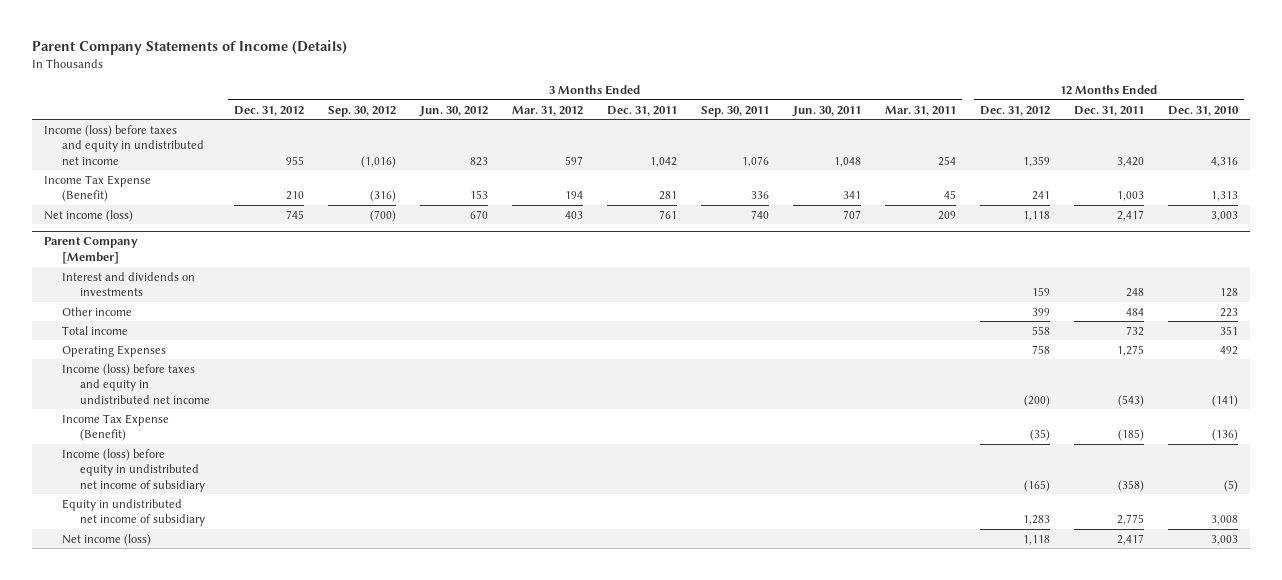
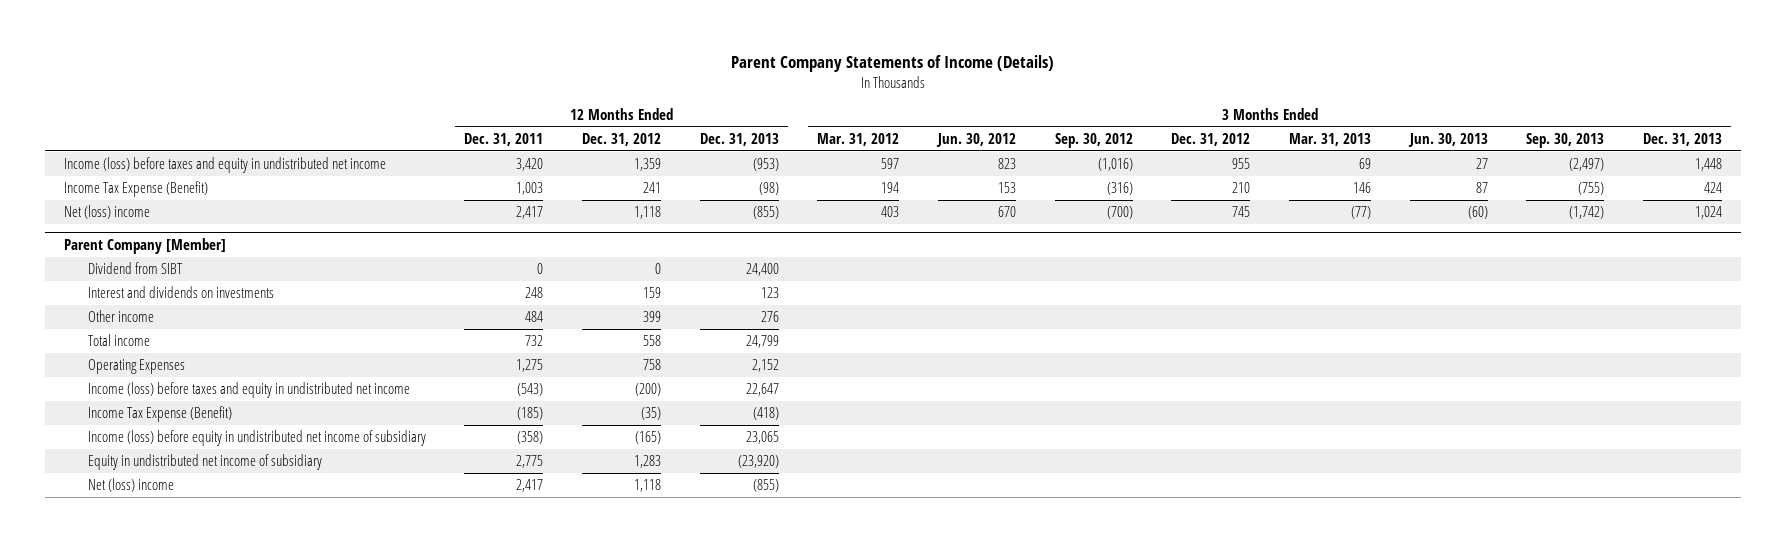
- | 3 Months Ended Dec. 31, 2012 | 3 Months Ended Sep. 30, 2012 | 3 Months Ended Jun. 30, 2012 | 3 Months Ended Mar. 31, 2012 | 3 Months Ended Dec. 31, 2011 | 3 Months Ended Sep. 30, 2011 | 3 Months Ended Jun. 30, 2011 | 3 Months Ended Mar. 31, 2011 | 12 Months Ended Dec. 31, 2012 | 12 Months Ended Dec. 31, 2011 | 12 Months Ended Dec. 31, 2010
+ | 12 Months Ended Dec. 31, 2011 | 12 Months Ended Dec. 31, 2012 | 12 Months Ended Dec. 31, 2013 | 3 Months Ended Mar. 31, 2012 | 3 Months Ended Jun. 30, 2012 | 3 Months Ended Sep. 30, 2012 | 3 Months Ended Dec. 31, 2012 | 3 Months Ended Mar. 31, 2013 | 3 Months Ended Jun. 30, 2013 | 3 Months Ended Sep. 30, 2013 | 3 Months Ended Dec. 31, 2013
- Net income (loss) | 745 | (700) | 670 | 403 | 761 | 740 | 707 | 209 | 1,118 | 2,417 | 3,003
+ Net (loss) income | 2,417 | 1,118 | (855) | 403 | 670 | (700) | 745 | (77) | (60) | (1,742) | 1,024
@ Parent Company [Member]
+ Dividend from SIBT | 0 | 0 | 24,400 | | | | | | | |
- Net income (loss) | | | | | | | | | 1,118 | 2,417 | 3,003
+ Net (loss) income | 2,417 | 1,118 | (855) | | | | | | | |

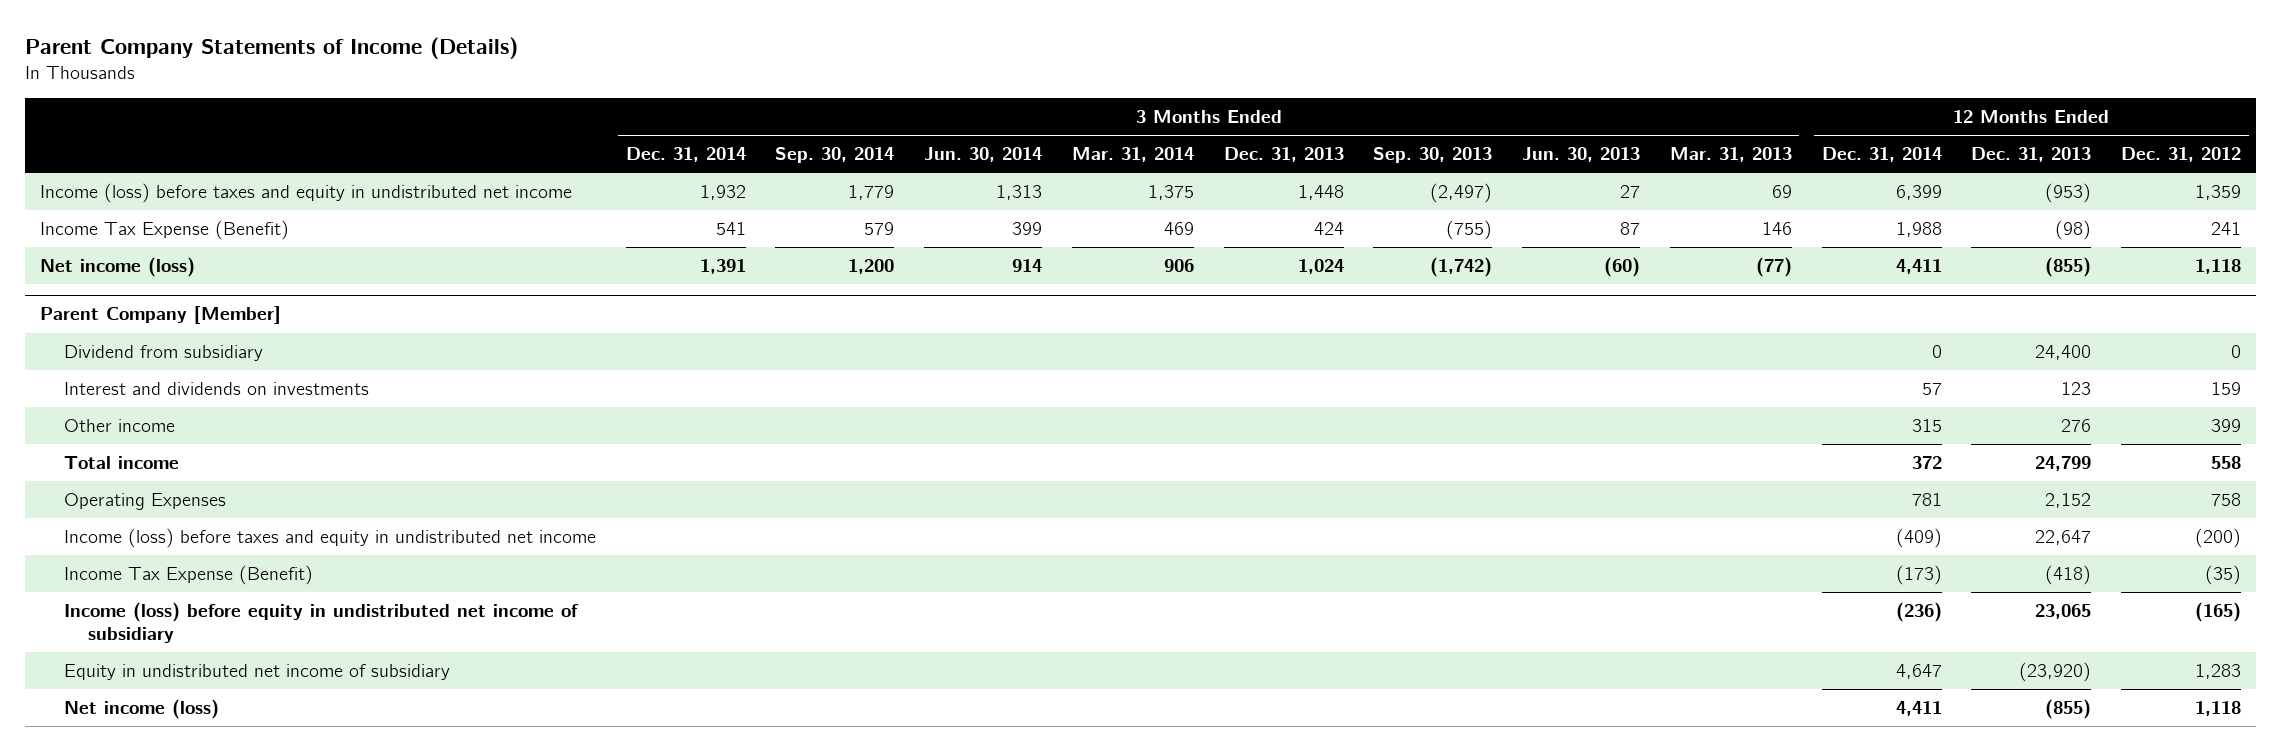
- | 12 Months Ended Dec. 31, 2011 | 12 Months Ended Dec. 31, 2012 | 12 Months Ended Dec. 31, 2013 | 3 Months Ended Mar. 31, 2012 | 3 Months Ended Jun. 30, 2012 | 3 Months Ended Sep. 30, 2012 | 3 Months Ended Dec. 31, 2012 | 3 Months Ended Mar. 31, 2013 | 3 Months Ended Jun. 30, 2013 | 3 Months Ended Sep. 30, 2013 | 3 Months Ended Dec. 31, 2013
+ | 3 Months Ended Dec. 31, 2014 | 3 Months Ended Sep. 30, 2014 | 3 Months Ended Jun. 30, 2014 | 3 Months Ended Mar. 31, 2014 | 3 Months Ended Dec. 31, 2013 | 3 Months Ended Sep. 30, 2013 | 3 Months Ended Jun. 30, 2013 | 3 Months Ended Mar. 31, 2013 | 12 Months Ended Dec. 31, 2014 | 12 Months Ended Dec. 31, 2013 | 12 Months Ended Dec. 31, 2012
- Net (loss) income | 2,417 | 1,118 | (855) | 403 | 670 | (700) | 745 | (77) | (60) | (1,742) | 1,024
+ Net income (loss) | 1,391 | 1,200 | 914 | 906 | 1,024 | (1,742) | (60) | (77) | 4,411 | (855) | 1,118
@ Parent Company [Member]
- Dividend from SIBT | 0 | 0 | 24,400 | | | | | | | |
+ Dividend from subsidiary | | | | | | | | | 0 | 24,400 | 0
- Net (loss) income | 2,417 | 1,118 | (855) | | | | | | | |
+ Net income (loss) | | | | | | | | | 4,411 | (855) | 1,118

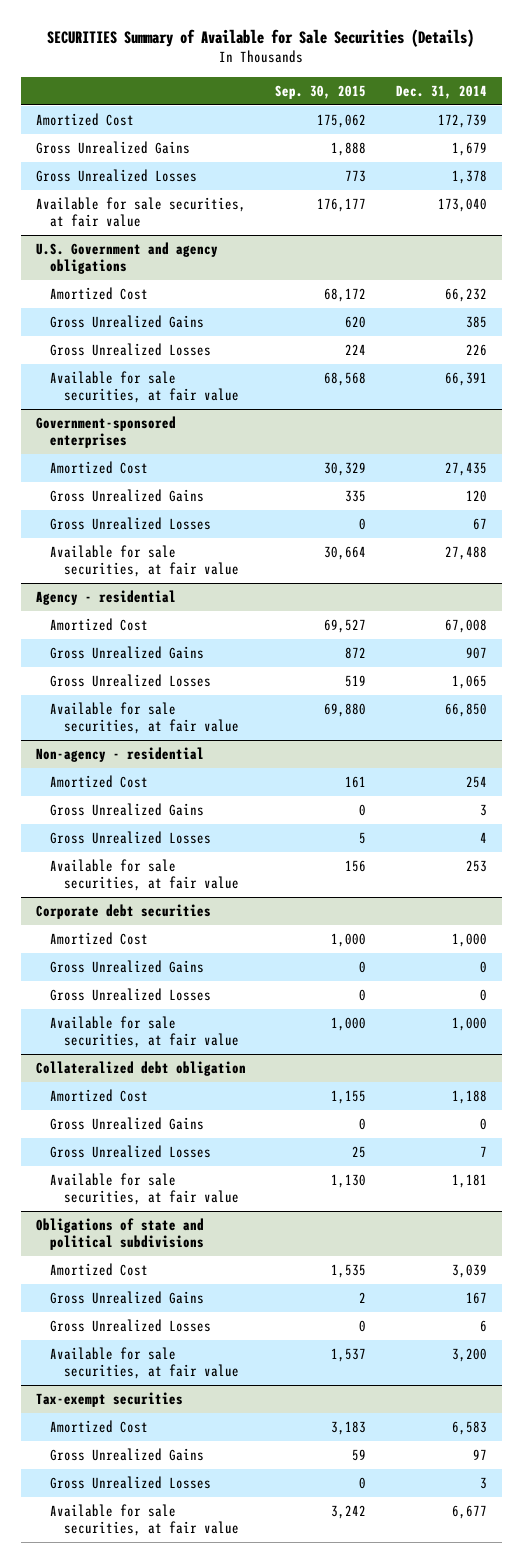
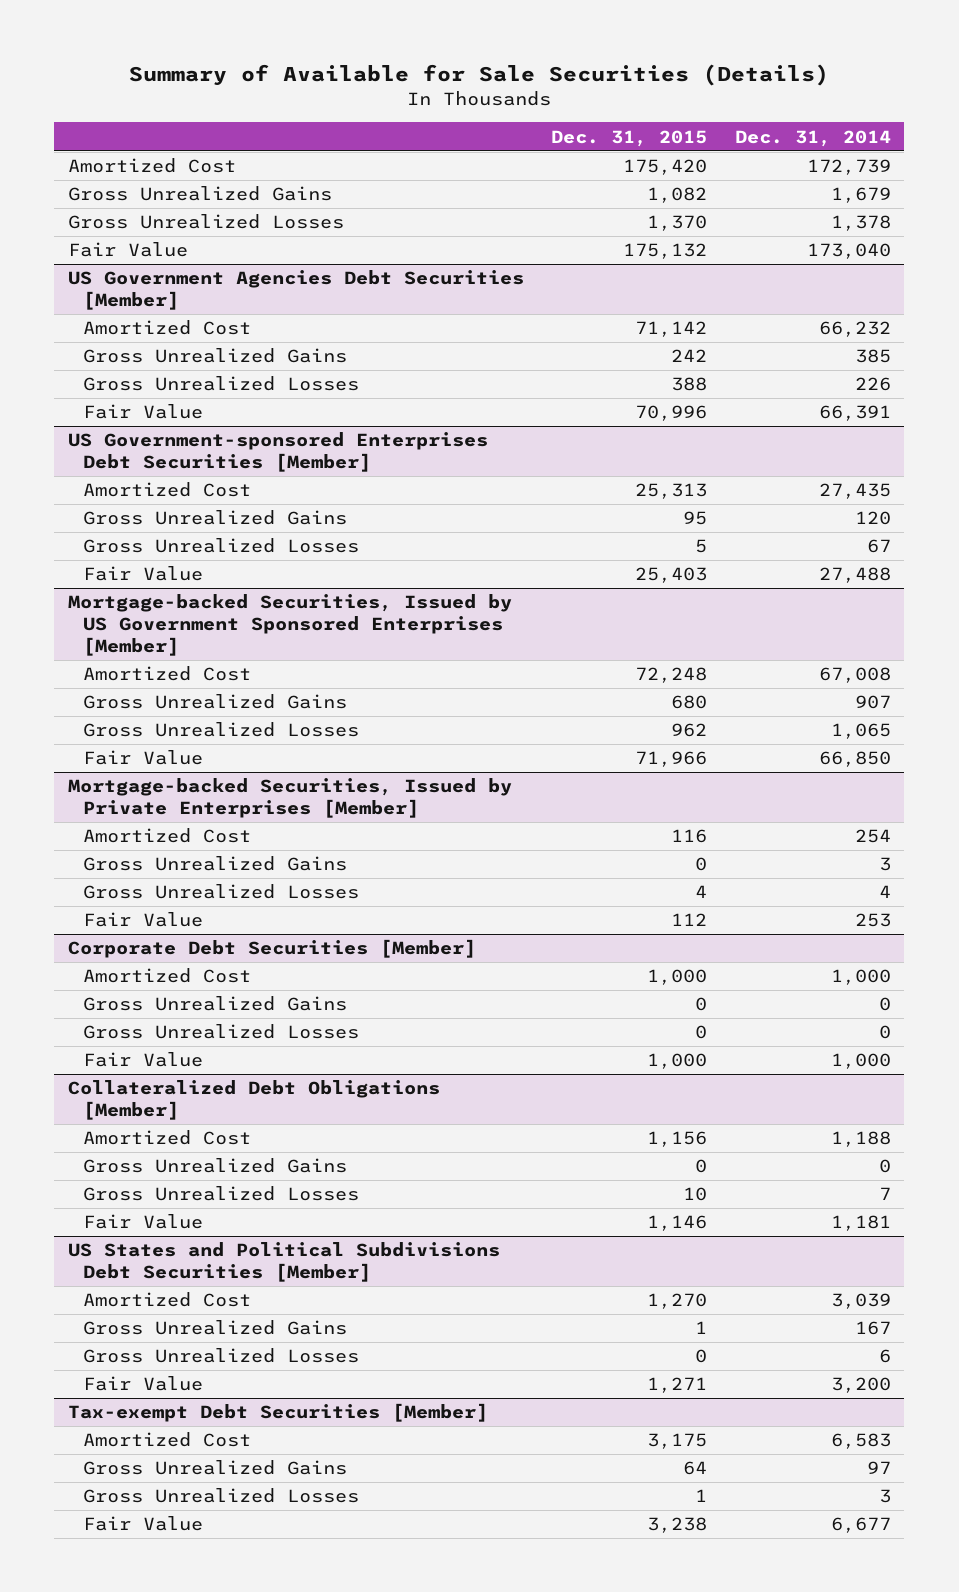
- SECURITIES Summary of Available for Sale Securities (Details)
+ Summary of Available for Sale Securities (Details)
- | Sep. 30, 2015 | Dec. 31, 2014
+ | Dec. 31, 2015 | Dec. 31, 2014
- Available for sale securities, at fair value | 176,177 | 173,040
- U.S. Government and agency obligations
+ Fair Value | 175,132 | 173,040
+ US Government Agencies Debt Securities [Member]
- Available for sale securities, at fair value | 68,568 | 66,391
- Government-sponsored enterprises
+ Fair Value | 70,996 | 66,391
+ US Government-sponsored Enterprises Debt Securities [Member]
- Available for sale securities, at fair value | 30,664 | 27,488
- Agency - residential
+ Fair Value | 25,403 | 27,488
+ Mortgage-backed Securities, Issued by US Government Sponsored Enterprises [Member]
- Available for sale securities, at fair value | 69,880 | 66,850
- Non-agency - residential
+ Fair Value | 71,966 | 66,850
+ Mortgage-backed Securities, Issued by Private Enterprises [Member]
- Available for sale securities, at fair value | 156 | 253
- Corporate debt securities
+ Fair Value | 112 | 253
+ Corporate Debt Securities [Member]
- Available for sale securities, at fair value | 1,000 | 1,000
- Collateralized debt obligation
+ Fair Value | 1,000 | 1,000
+ Collateralized Debt Obligations [Member]
- Available for sale securities, at fair value | 1,130 | 1,181
- Obligations of state and political subdivisions
+ Fair Value | 1,146 | 1,181
+ US States and Political Subdivisions Debt Securities [Member]
- Available for sale securities, at fair value | 1,537 | 3,200
- Tax-exempt securities
+ Fair Value | 1,271 | 3,200
+ Tax-exempt Debt Securities [Member]
- Available for sale securities, at fair value | 3,242 | 6,677
+ Fair Value | 3,238 | 6,677

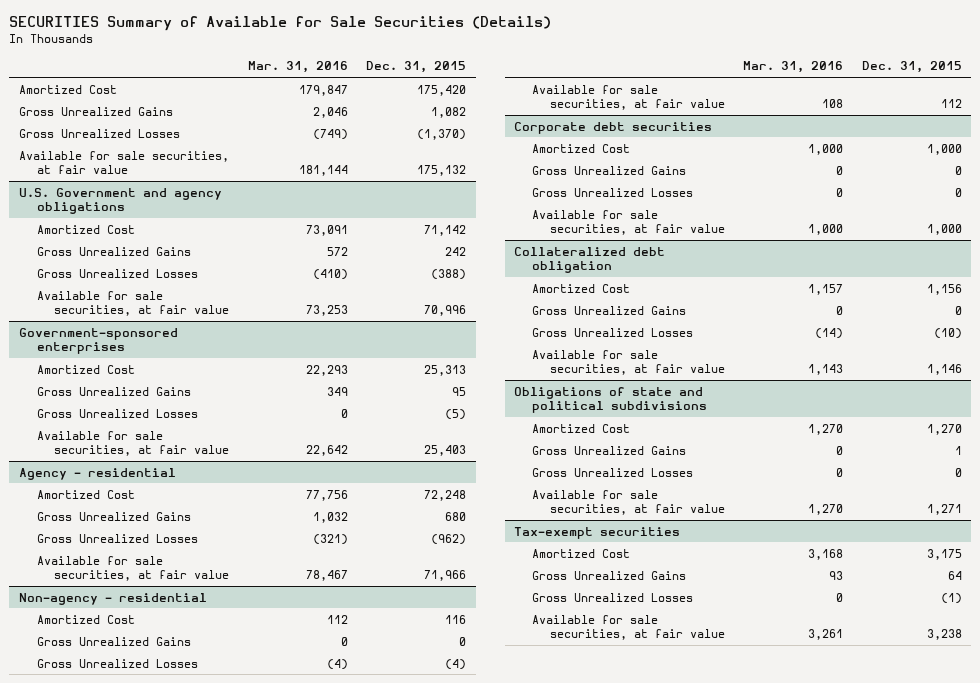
- Summary of Available for Sale Securities (Details)
+ SECURITIES Summary of Available for Sale Securities (Details)
- | Dec. 31, 2015 | Dec. 31, 2014
+ | Mar. 31, 2016 | Dec. 31, 2015
- Gross Unrealized Losses | 1,370 | 1,378
- Fair Value | 175,132 | 173,040
- US Government Agencies Debt Securities [Member]
+ Gross Unrealized Losses | (749) | (1,370)
+ Available for sale securities, at fair value | 181,144 | 175,132
+ U.S. Government and agency obligations
- Gross Unrealized Losses | 388 | 226
- Fair Value | 70,996 | 66,391
- US Government-sponsored Enterprises Debt Securities [Member]
+ Gross Unrealized Losses | (410) | (388)
+ Available for sale securities, at fair value | 73,253 | 70,996
+ Government-sponsored enterprises
- Gross Unrealized Losses | 5 | 67
- Fair Value | 25,403 | 27,488
- Mortgage-backed Securities, Issued by US Government Sponsored Enterprises [Member]
+ Gross Unrealized Losses | 0 | (5)
+ Available for sale securities, at fair value | 22,642 | 25,403
+ Agency - residential
- Gross Unrealized Losses | 962 | 1,065
- Fair Value | 71,966 | 66,850
- Mortgage-backed Securities, Issued by Private Enterprises [Member]
+ Gross Unrealized Losses | (321) | (962)
+ Available for sale securities, at fair value | 78,467 | 71,966
+ Non-agency - residential
- Gross Unrealized Losses | 4 | 4
- Fair Value | 112 | 253
- Corporate Debt Securities [Member]
+ Gross Unrealized Losses | (4) | (4)
+ Available for sale securities, at fair value | 108 | 112
+ Corporate debt securities
- Fair Value | 1,000 | 1,000
- Collateralized Debt Obligations [Member]
+ Available for sale securities, at fair value | 1,000 | 1,000
+ Collateralized debt obligation
- Gross Unrealized Losses | 10 | 7
- Fair Value | 1,146 | 1,181
- US States and Political Subdivisions Debt Securities [Member]
+ Gross Unrealized Losses | (14) | (10)
+ Available for sale securities, at fair value | 1,143 | 1,146
+ Obligations of state and political subdivisions
- Fair Value | 1,271 | 3,200
- Tax-exempt Debt Securities [Member]
+ Available for sale securities, at fair value | 1,270 | 1,271
+ Tax-exempt securities
- Gross Unrealized Losses | 1 | 3
- Fair Value | 3,238 | 6,677
+ Gross Unrealized Losses | 0 | (1)
+ Available for sale securities, at fair value | 3,261 | 3,238

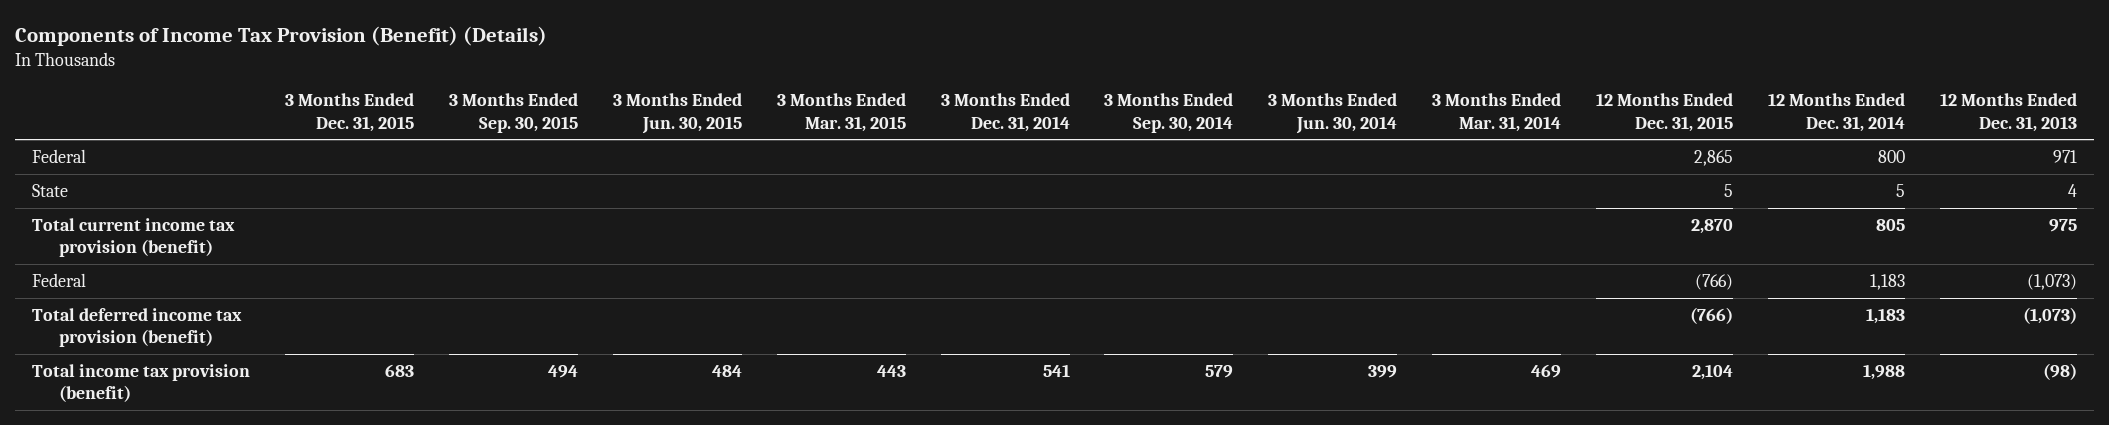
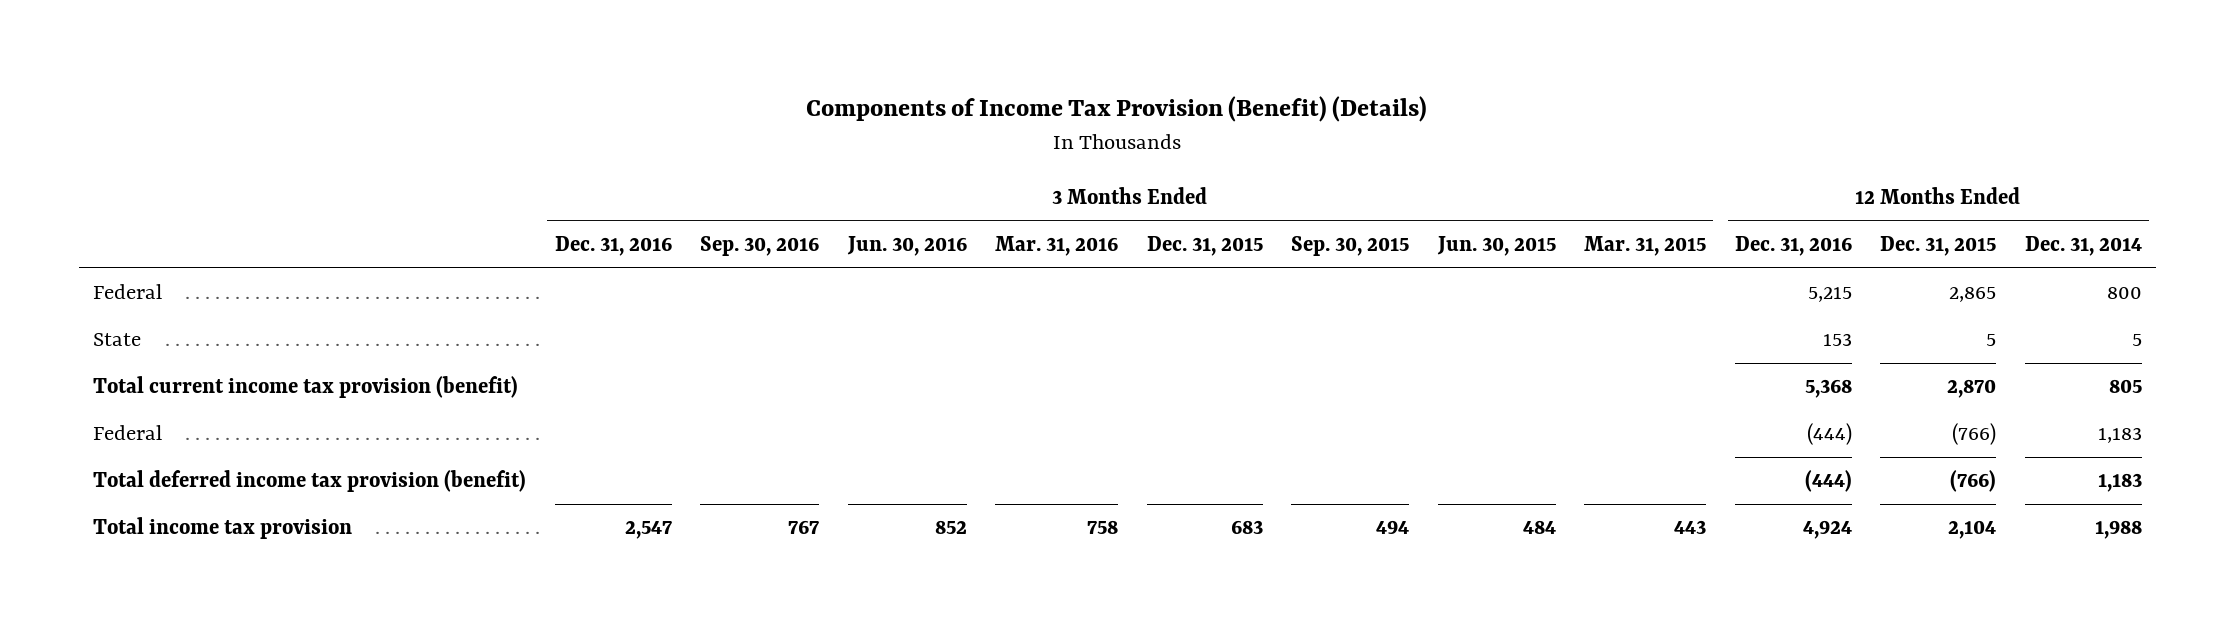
- | 3 Months Ended Dec. 31, 2015 | 3 Months Ended Sep. 30, 2015 | 3 Months Ended Jun. 30, 2015 | 3 Months Ended Mar. 31, 2015 | 3 Months Ended Dec. 31, 2014 | 3 Months Ended Sep. 30, 2014 | 3 Months Ended Jun. 30, 2014 | 3 Months Ended Mar. 31, 2014 | 12 Months Ended Dec. 31, 2015 | 12 Months Ended Dec. 31, 2014 | 12 Months Ended Dec. 31, 2013
+ | 3 Months Ended Dec. 31, 2016 | 3 Months Ended Sep. 30, 2016 | 3 Months Ended Jun. 30, 2016 | 3 Months Ended Mar. 31, 2016 | 3 Months Ended Dec. 31, 2015 | 3 Months Ended Sep. 30, 2015 | 3 Months Ended Jun. 30, 2015 | 3 Months Ended Mar. 31, 2015 | 12 Months Ended Dec. 31, 2016 | 12 Months Ended Dec. 31, 2015 | 12 Months Ended Dec. 31, 2014
- Total income tax provision (benefit) | 683 | 494 | 484 | 443 | 541 | 579 | 399 | 469 | 2,104 | 1,988 | (98)
+ Total income tax provision | 2,547 | 767 | 852 | 758 | 683 | 494 | 484 | 443 | 4,924 | 2,104 | 1,988

